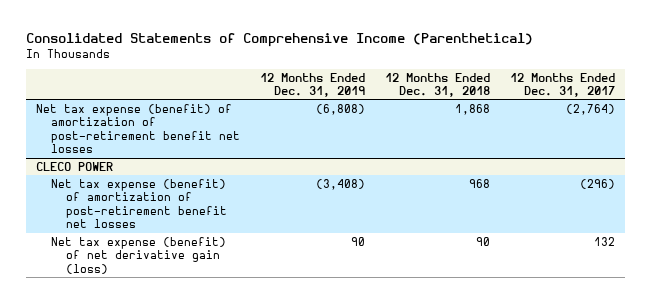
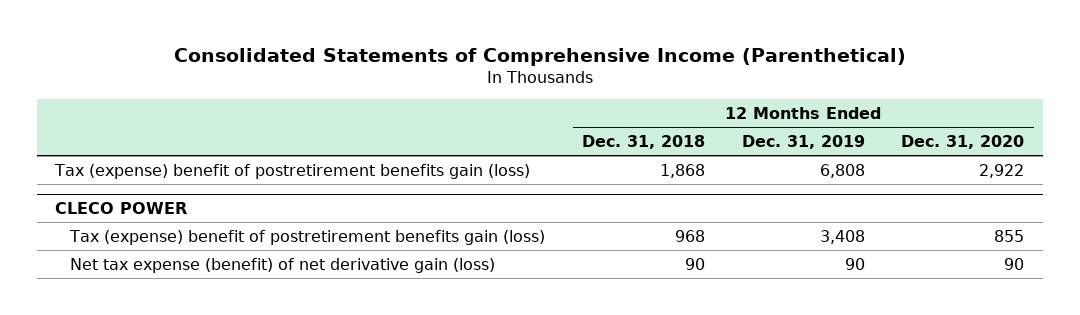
- | 12 Months Ended Dec. 31, 2019 | 12 Months Ended Dec. 31, 2018 | 12 Months Ended Dec. 31, 2017
+ | 12 Months Ended Dec. 31, 2018 | 12 Months Ended Dec. 31, 2019 | 12 Months Ended Dec. 31, 2020
- Net tax expense (benefit) of amortization of post-retirement benefit net losses | (6,808) | 1,868 | (2,764)
+ Tax (expense) benefit of postretirement benefits gain (loss) | 1,868 | 6,808 | 2,922
@ CLECO POWER
- Net tax expense (benefit) of amortization of post-retirement benefit net losses | (3,408) | 968 | (296)
+ Tax (expense) benefit of postretirement benefits gain (loss) | 968 | 3,408 | 855

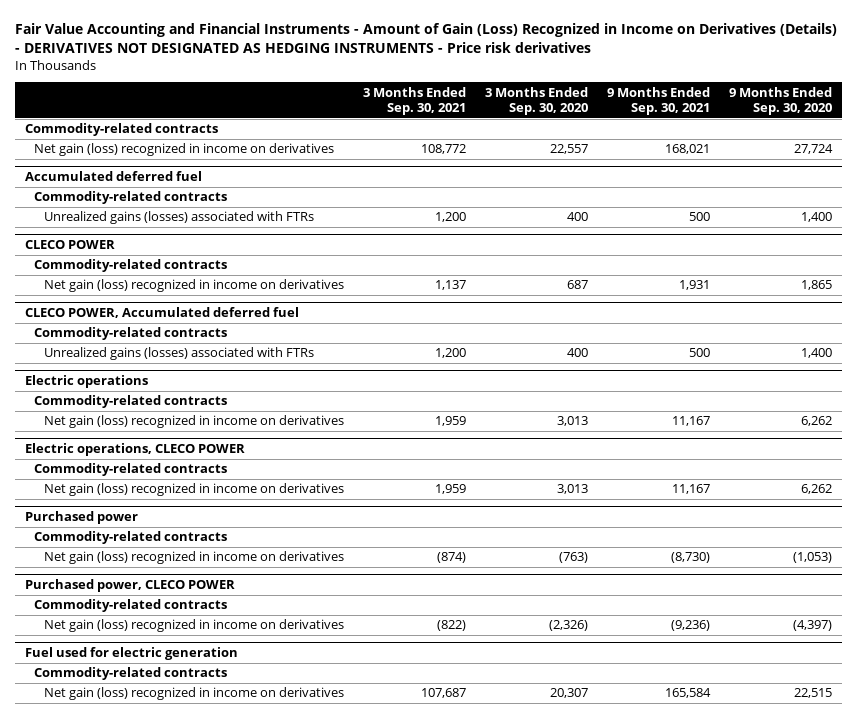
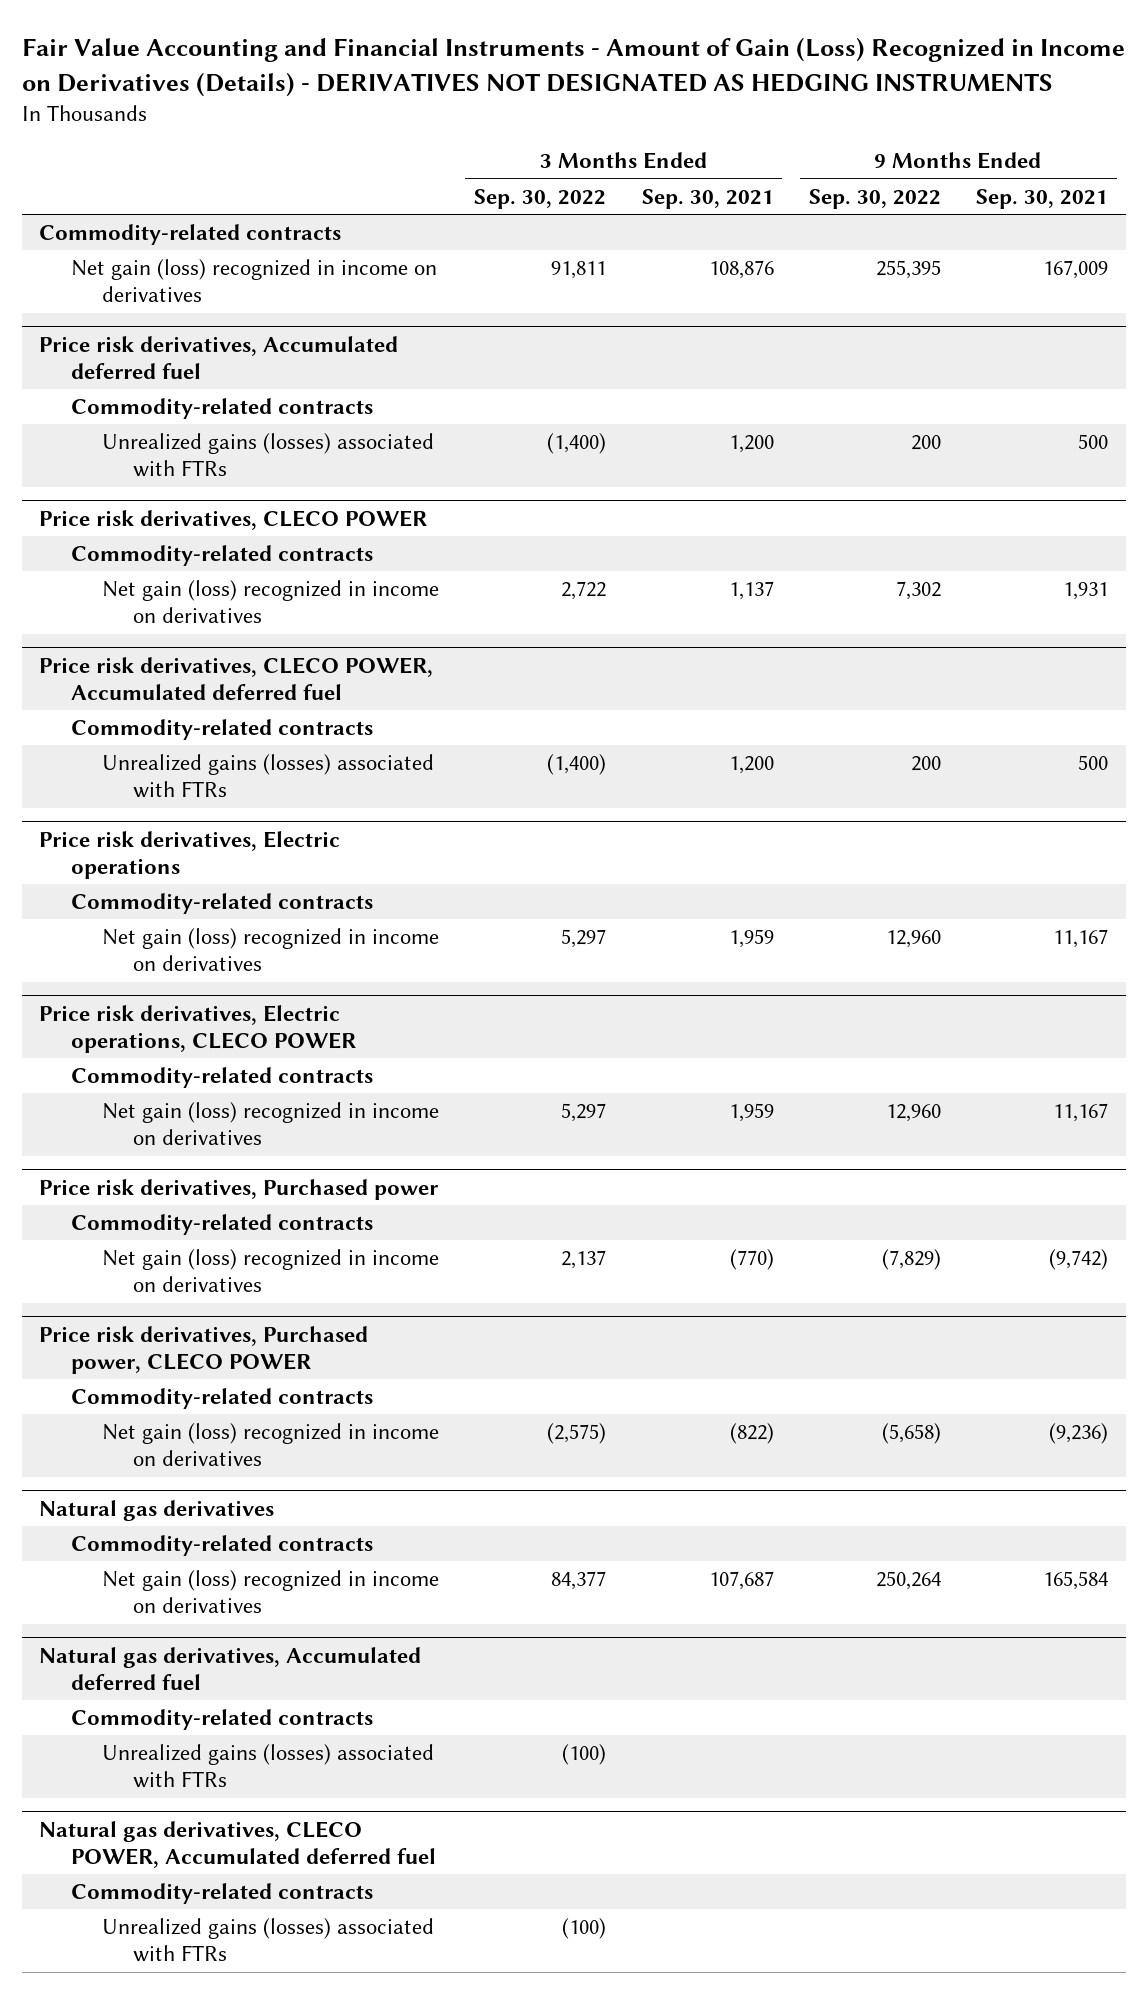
- Fair Value Accounting and Financial Instruments - Amount of Gain (Loss) Recognized in Income on Derivatives (Details) - DERIVATIVES NOT DESIGNATED AS HEDGING INSTRUMENTS - Price risk derivatives
+ Fair Value Accounting and Financial Instruments - Amount of Gain (Loss) Recognized in Income on Derivatives (Details) - DERIVATIVES NOT DESIGNATED AS HEDGING INSTRUMENTS
- | 3 Months Ended Sep. 30, 2021 | 3 Months Ended Sep. 30, 2020 | 9 Months Ended Sep. 30, 2021 | 9 Months Ended Sep. 30, 2020
+ | 3 Months Ended Sep. 30, 2022 | 3 Months Ended Sep. 30, 2021 | 9 Months Ended Sep. 30, 2022 | 9 Months Ended Sep. 30, 2021
- Net gain (loss) recognized in income on derivatives | 108,772 | 22,557 | 168,021 | 27,724
- Accumulated deferred fuel
+ Net gain (loss) recognized in income on derivatives | 91,811 | 108,876 | 255,395 | 167,009
+ Price risk derivatives, Accumulated deferred fuel
- CLECO POWER
+ Price risk derivatives, CLECO POWER
- CLECO POWER, Accumulated deferred fuel
+ Price risk derivatives, CLECO POWER, Accumulated deferred fuel
- Electric operations
+ Price risk derivatives, Electric operations
- Electric operations, CLECO POWER
+ Price risk derivatives, Electric operations, CLECO POWER
- Purchased power
+ Price risk derivatives, Purchased power
- Net gain (loss) recognized in income on derivatives | (874) | (763) | (8,730) | (1,053)
- Purchased power, CLECO POWER
+ Net gain (loss) recognized in income on derivatives | 2,137 | (770) | (7,829) | (9,742)
+ Price risk derivatives, Purchased power, CLECO POWER
- Fuel used for electric generation
+ Natural gas derivatives
+ Natural gas derivatives, Accumulated deferred fuel
+ Commodity-related contracts
+ Unrealized gains (losses) associated with FTRs | (100) | | |
+ Natural gas derivatives, CLECO POWER, Accumulated deferred fuel
+ Commodity-related contracts
+ Unrealized gains (losses) associated with FTRs | (100) | | |

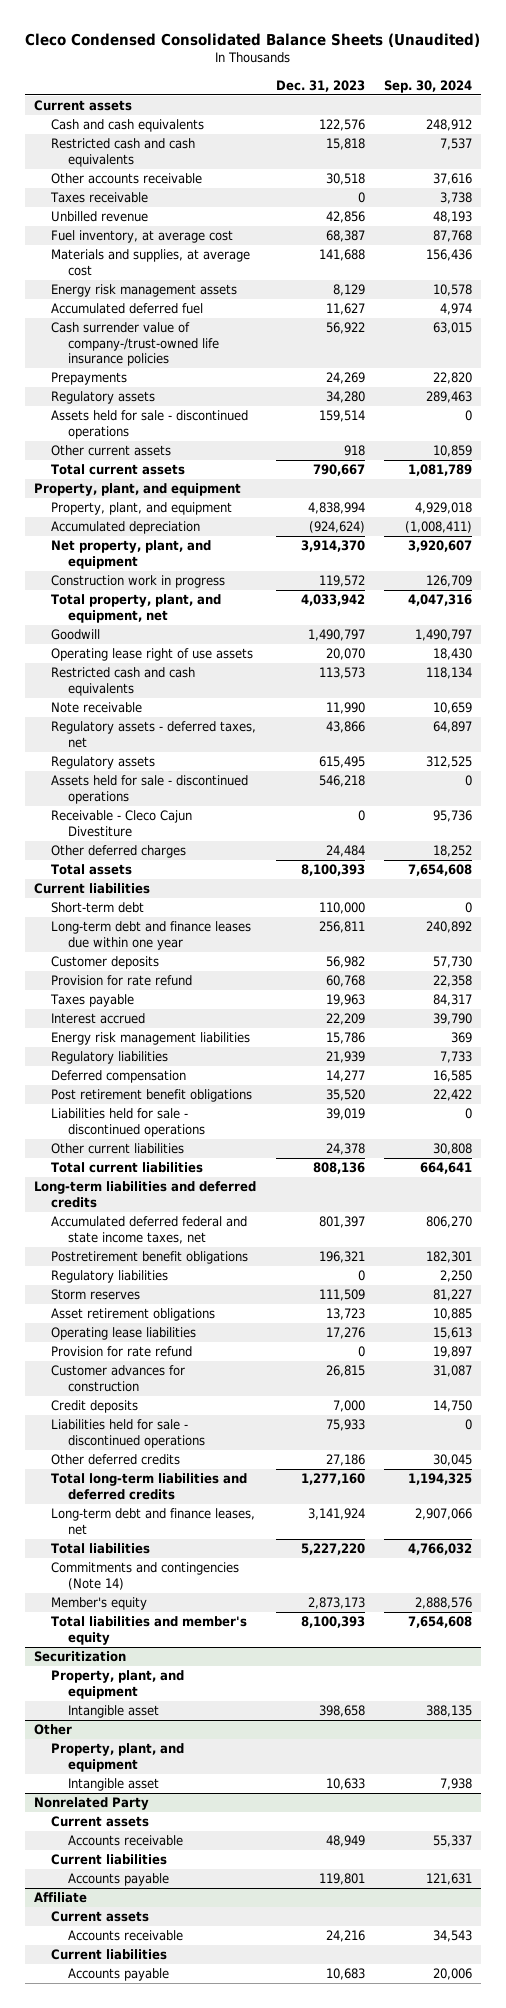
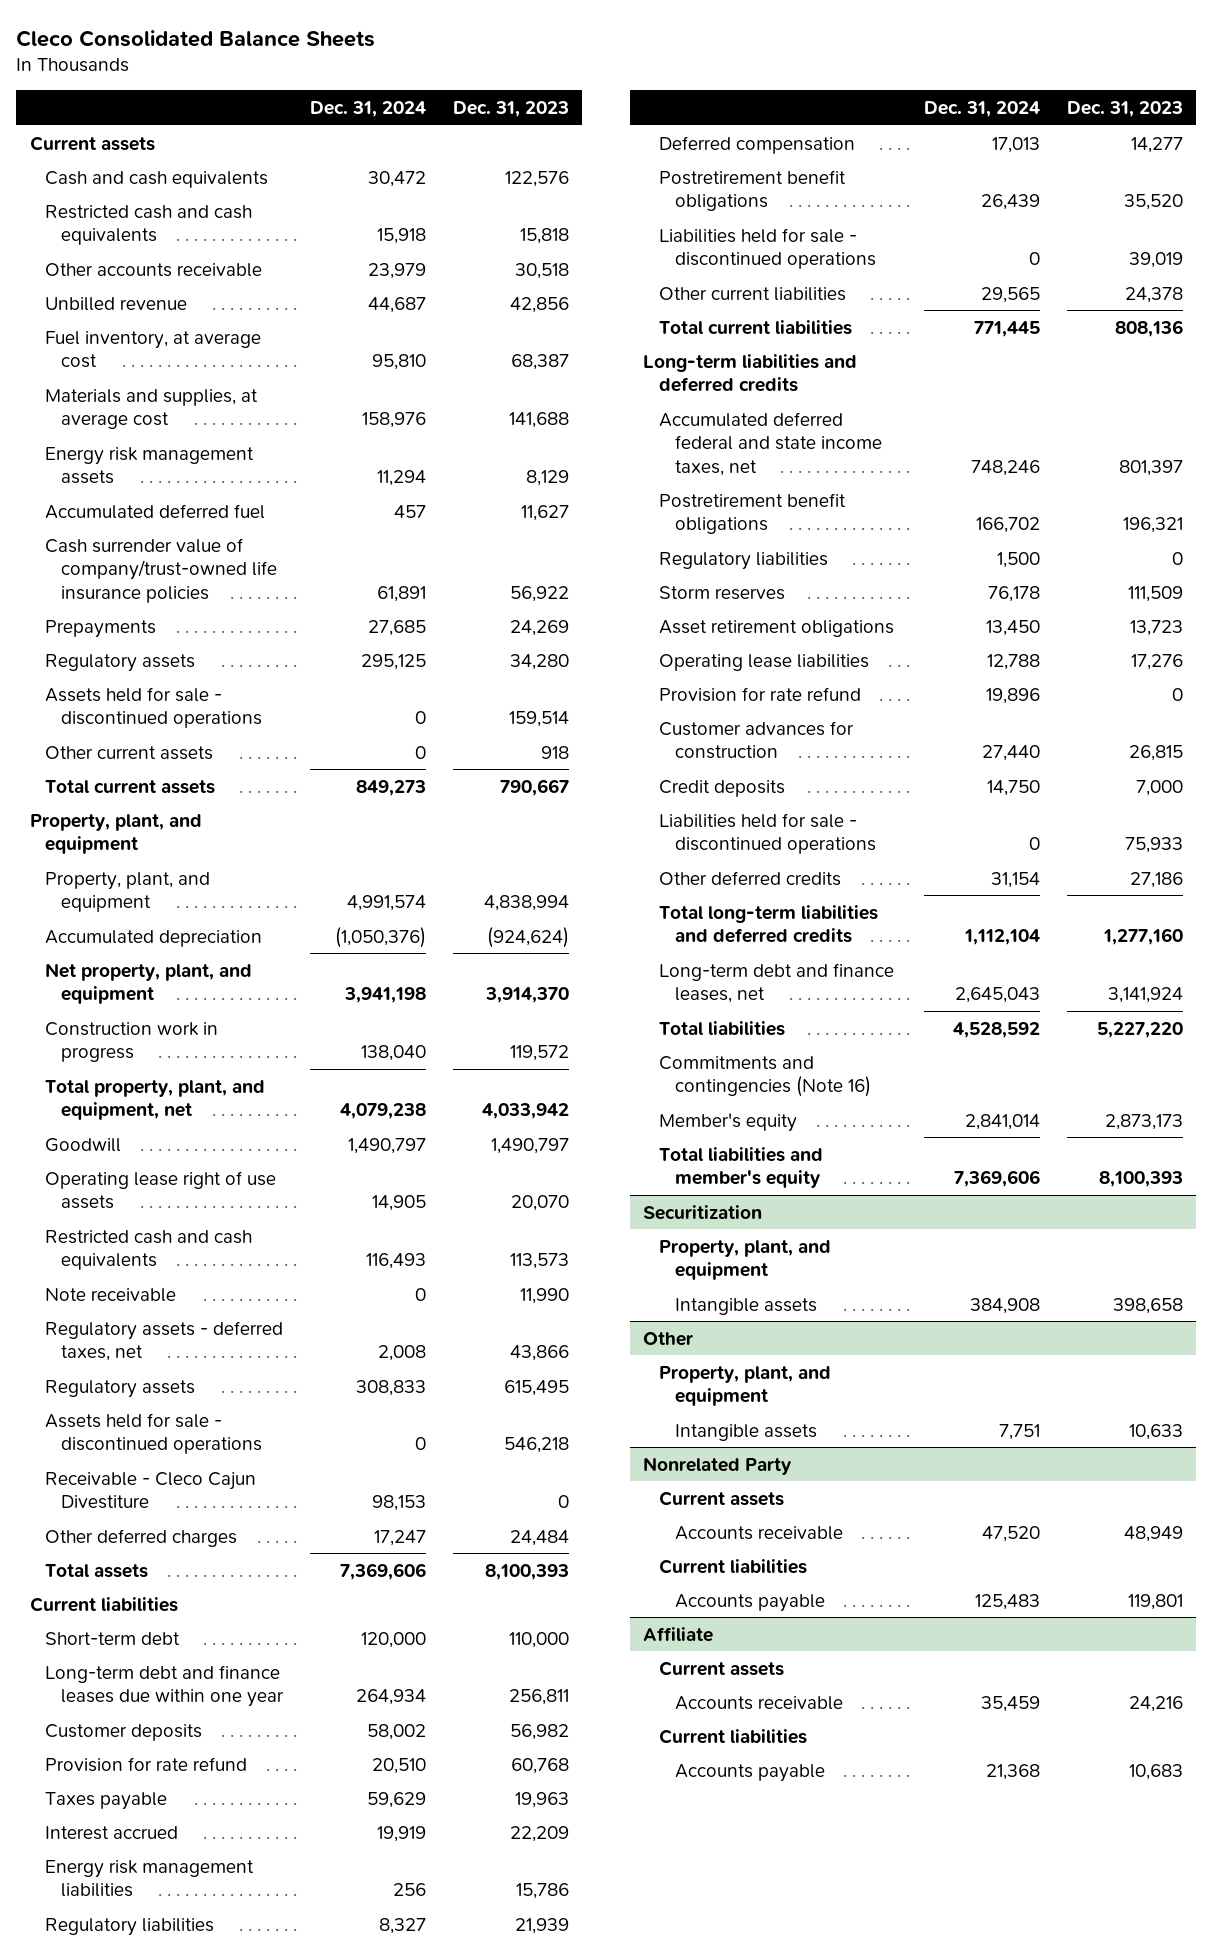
- Cleco Condensed Consolidated Balance Sheets (Unaudited)
+ Cleco Consolidated Balance Sheets
- | Dec. 31, 2023 | Sep. 30, 2024
+ | Dec. 31, 2024 | Dec. 31, 2023
- Taxes receivable | 0 | 3,738
- Cash surrender value of company-/trust-owned life insurance policies | 56,922 | 63,015
+ Cash surrender value of company/trust-owned life insurance policies | 61,891 | 56,922
- Post retirement benefit obligations | 35,520 | 22,422
+ Postretirement benefit obligations | 26,439 | 35,520
- Commitments and contingencies (Note 14)
+ Commitments and contingencies (Note 16)
@ Securitization
- Intangible asset | 398,658 | 388,135
+ Intangible assets | 384,908 | 398,658
@ Other
- Intangible asset | 10,633 | 7,938
+ Intangible assets | 7,751 | 10,633

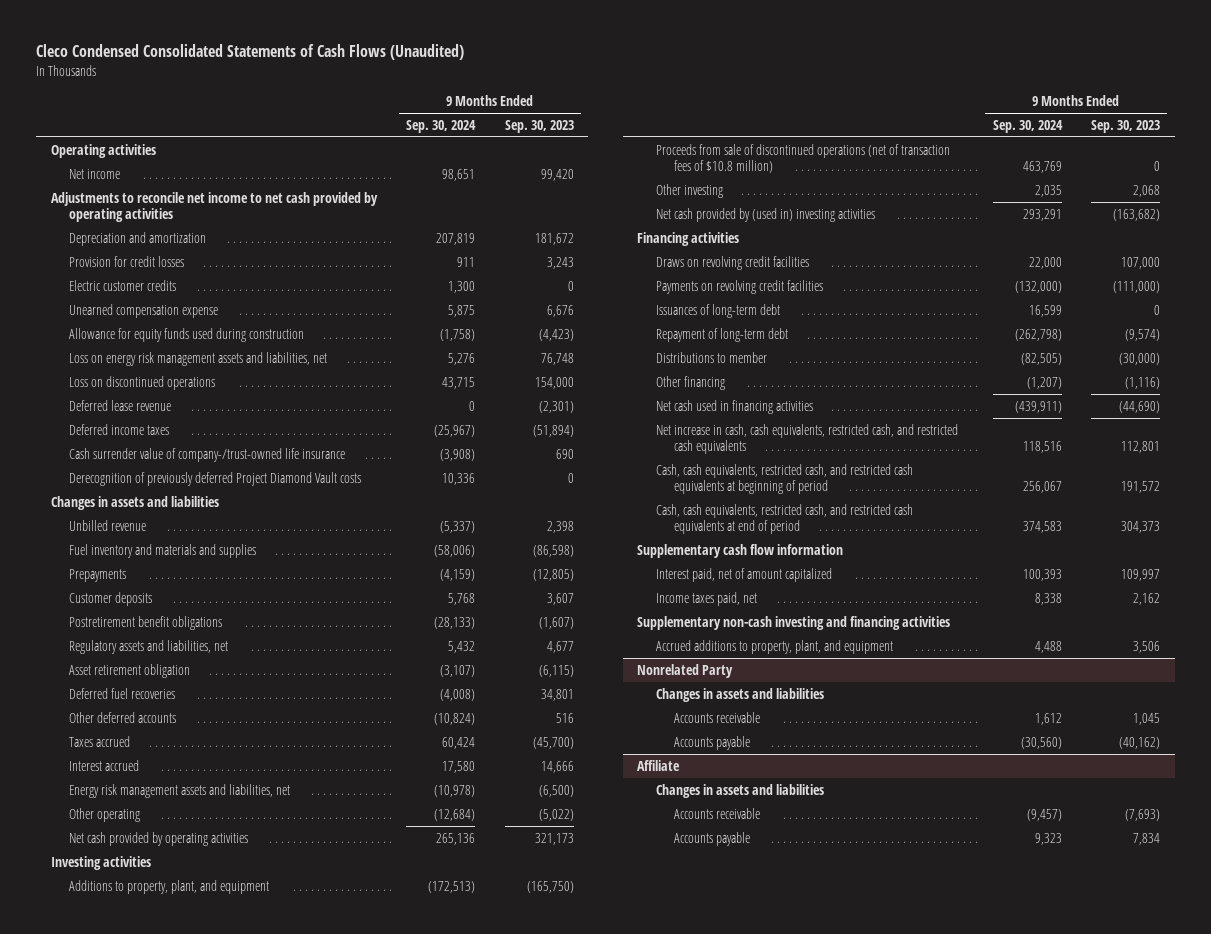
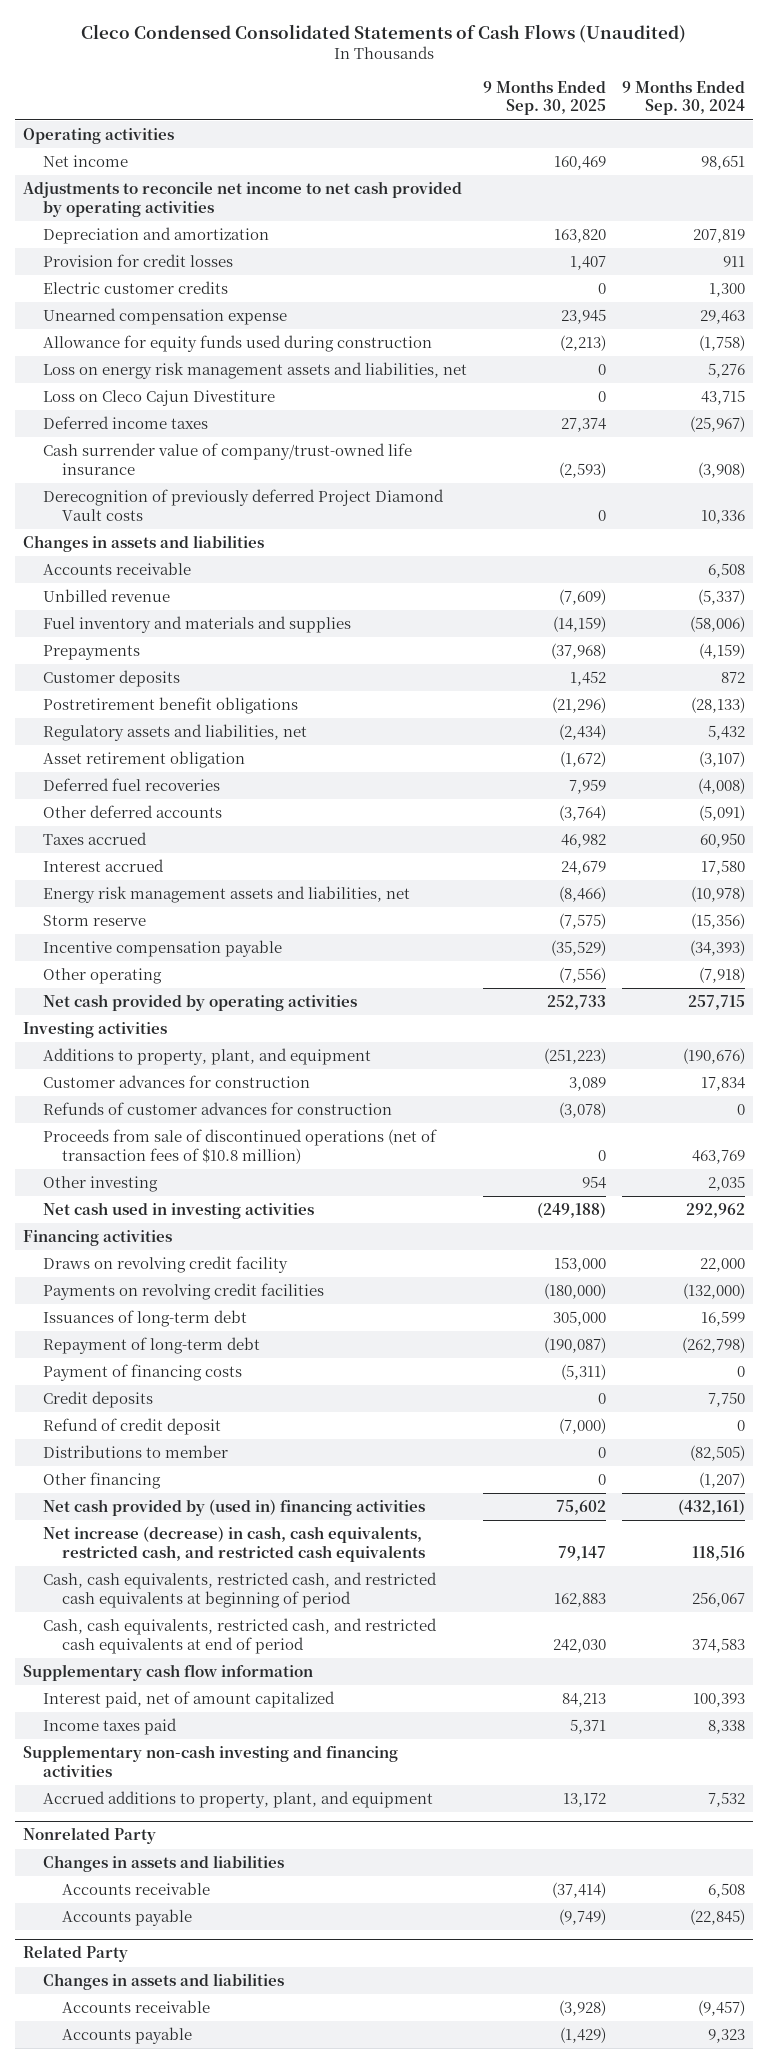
- | 9 Months Ended Sep. 30, 2024 | 9 Months Ended Sep. 30, 2023
+ | 9 Months Ended Sep. 30, 2025 | 9 Months Ended Sep. 30, 2024
- Unearned compensation expense | 5,875 | 6,676
+ Unearned compensation expense | 23,945 | 29,463
- Loss on discontinued operations | 43,715 | 154,000
- Deferred lease revenue | 0 | (2,301)
+ Loss on Cleco Cajun Divestiture | 0 | 43,715
- Cash surrender value of company-/trust-owned life insurance | (3,908) | 690
+ Cash surrender value of company/trust-owned life insurance | (2,593) | (3,908)
+ Accounts receivable | | 6,508
- Customer deposits | 5,768 | 3,607
+ Customer deposits | 1,452 | 872
- Other deferred accounts | (10,824) | 516
- Taxes accrued | 60,424 | (45,700)
+ Other deferred accounts | (3,764) | (5,091)
+ Taxes accrued | 46,982 | 60,950
- Other operating | (12,684) | (5,022)
- Net cash provided by operating activities | 265,136 | 321,173
+ Storm reserve | (7,575) | (15,356)
+ Incentive compensation payable | (35,529) | (34,393)
+ Other operating | (7,556) | (7,918)
+ Net cash provided by operating activities | 252,733 | 257,715
- Additions to property, plant, and equipment | (172,513) | (165,750)
+ Additions to property, plant, and equipment | (251,223) | (190,676)
+ Customer advances for construction | 3,089 | 17,834
+ Refunds of customer advances for construction | (3,078) | 0
- Net cash provided by (used in) investing activities | 293,291 | (163,682)
+ Net cash used in investing activities | (249,188) | 292,962
- Draws on revolving credit facilities | 22,000 | 107,000
+ Draws on revolving credit facility | 153,000 | 22,000
+ Payment of financing costs | (5,311) | 0
+ Credit deposits | 0 | 7,750
+ Refund of credit deposit | (7,000) | 0
- Net cash used in financing activities | (439,911) | (44,690)
- Net increase in cash, cash equivalents, restricted cash, and restricted cash equivalents | 118,516 | 112,801
+ Net cash provided by (used in) financing activities | 75,602 | (432,161)
+ Net increase (decrease) in cash, cash equivalents, restricted cash, and restricted cash equivalents | 79,147 | 118,516
- Income taxes paid, net | 8,338 | 2,162
+ Income taxes paid | 5,371 | 8,338
- Accrued additions to property, plant, and equipment | 4,488 | 3,506
+ Accrued additions to property, plant, and equipment | 13,172 | 7,532
@ Nonrelated Party
- Accounts receivable | 1,612 | 1,045
- Accounts payable | (30,560) | (40,162)
- Affiliate
@ Nonrelated Party
+ Accounts receivable | (37,414) | 6,508
+ Accounts payable | (9,749) | (22,845)
+ Related Party

